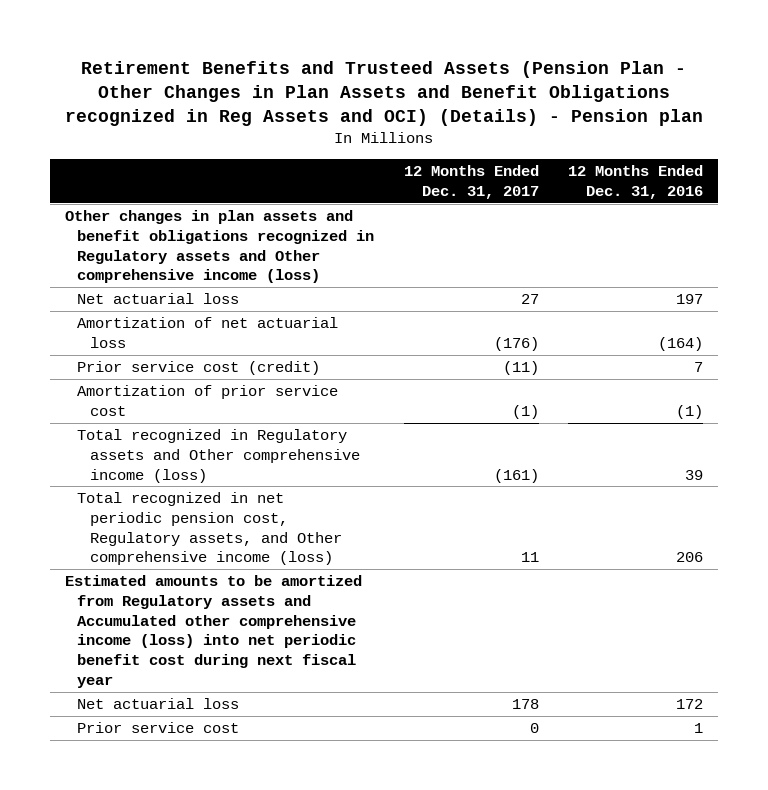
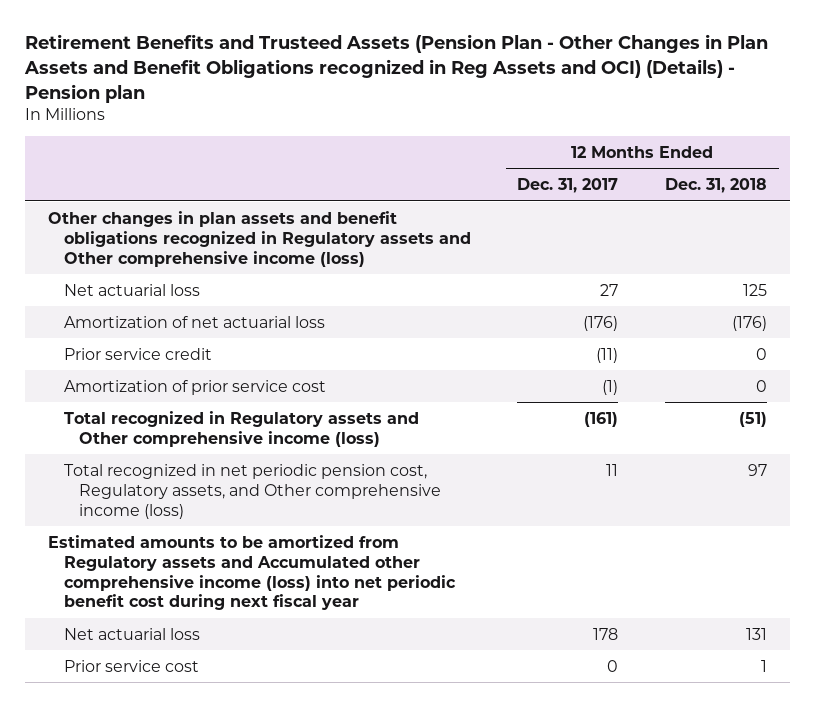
- | 12 Months Ended Dec. 31, 2017 | 12 Months Ended Dec. 31, 2016
+ | 12 Months Ended Dec. 31, 2017 | 12 Months Ended Dec. 31, 2018
- Prior service cost (credit) | (11) | 7
+ Prior service credit | (11) | 0

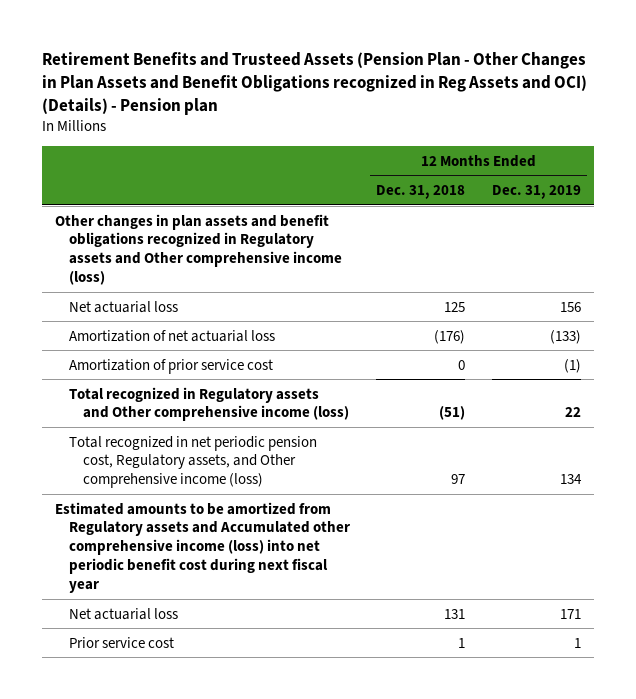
- | 12 Months Ended Dec. 31, 2017 | 12 Months Ended Dec. 31, 2018
+ | 12 Months Ended Dec. 31, 2018 | 12 Months Ended Dec. 31, 2019
- Prior service credit | (11) | 0

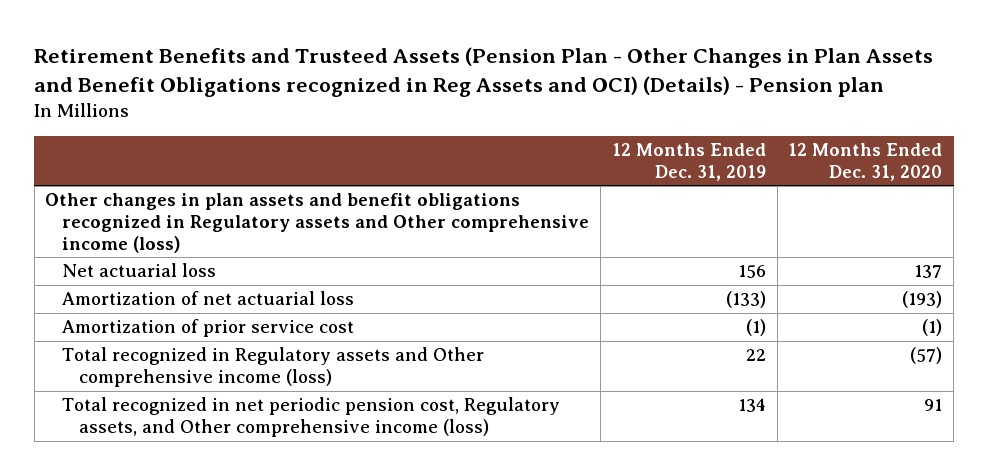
- | 12 Months Ended Dec. 31, 2018 | 12 Months Ended Dec. 31, 2019
+ | 12 Months Ended Dec. 31, 2019 | 12 Months Ended Dec. 31, 2020
- Estimated amounts to be amortized from Regulatory assets and Accumulated other comprehensive income (loss) into net periodic benefit cost during next fiscal year
- Net actuarial loss | 131 | 171
- Prior service cost | 1 | 1

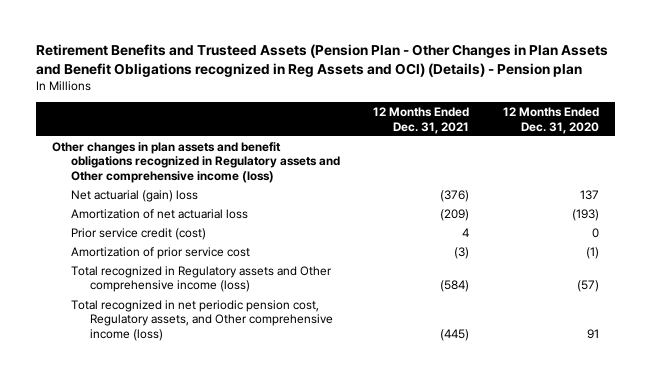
- | 12 Months Ended Dec. 31, 2019 | 12 Months Ended Dec. 31, 2020
+ | 12 Months Ended Dec. 31, 2021 | 12 Months Ended Dec. 31, 2020
- Net actuarial loss | 156 | 137
+ Net actuarial (gain) loss | (376) | 137
+ Prior service credit (cost) | 4 | 0

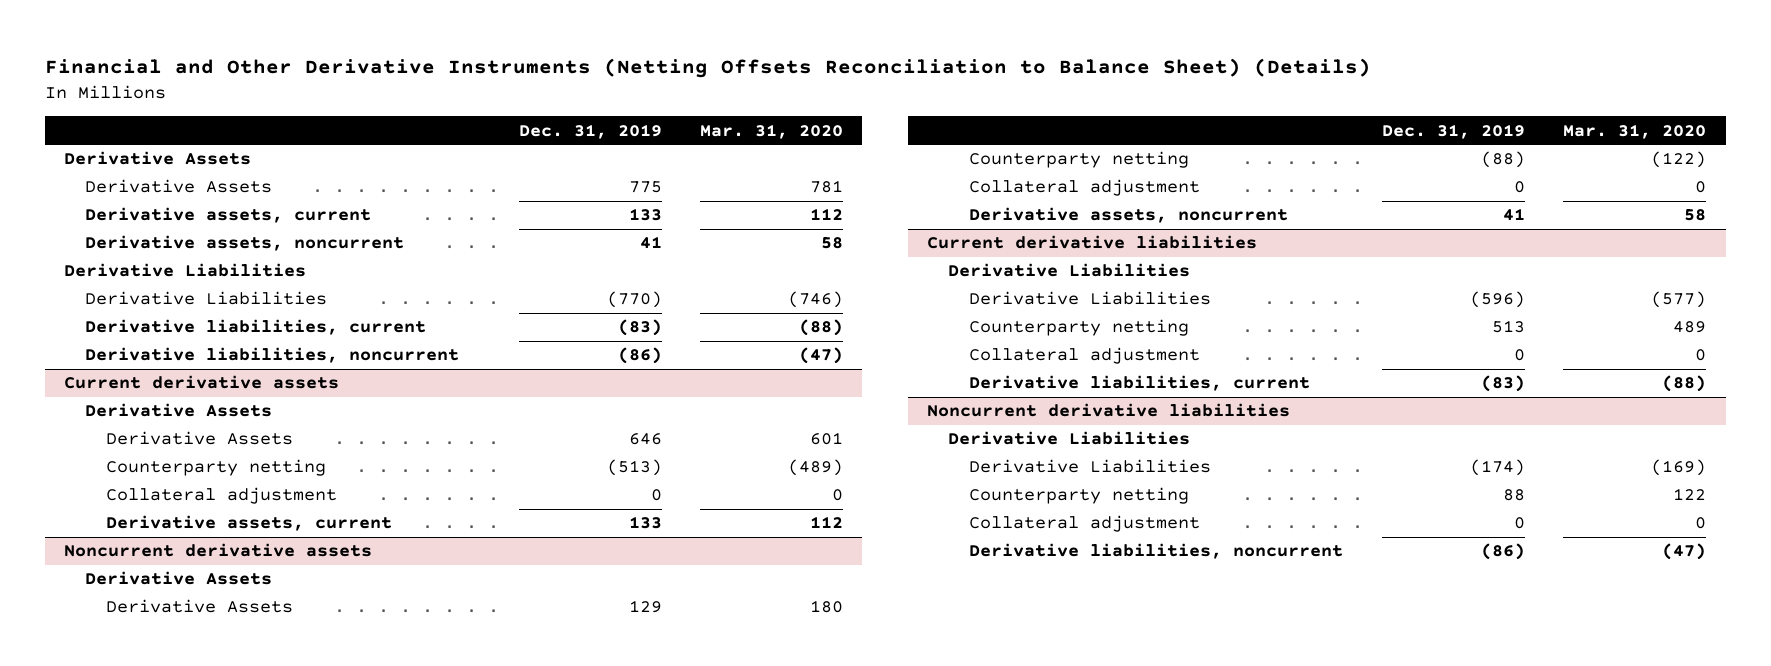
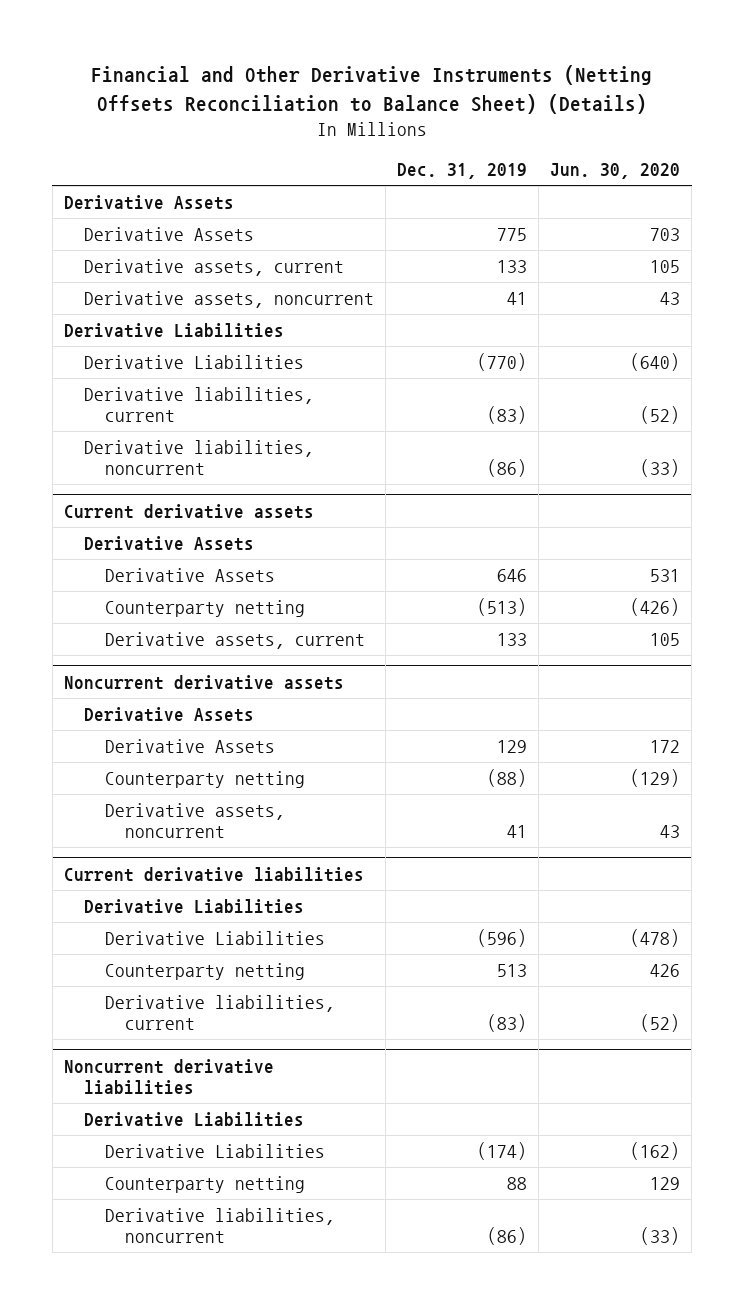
- | Dec. 31, 2019 | Mar. 31, 2020
+ | Dec. 31, 2019 | Jun. 30, 2020
@ Current derivative assets
- Collateral adjustment | 0 | 0
@ Noncurrent derivative assets
- Collateral adjustment | 0 | 0
@ Current derivative liabilities
- Collateral adjustment | 0 | 0
@ Noncurrent derivative liabilities
- Collateral adjustment | 0 | 0

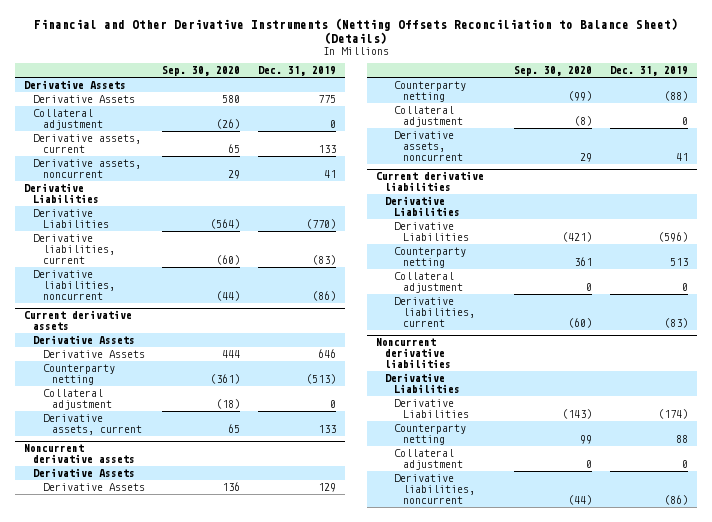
- | Dec. 31, 2019 | Jun. 30, 2020
+ | Sep. 30, 2020 | Dec. 31, 2019
+ Collateral adjustment | (26) | 0
@ Current derivative assets
+ Collateral adjustment | (18) | 0
@ Noncurrent derivative assets
+ Collateral adjustment | (8) | 0
@ Current derivative liabilities
+ Collateral adjustment | 0 | 0
@ Noncurrent derivative liabilities
+ Collateral adjustment | 0 | 0

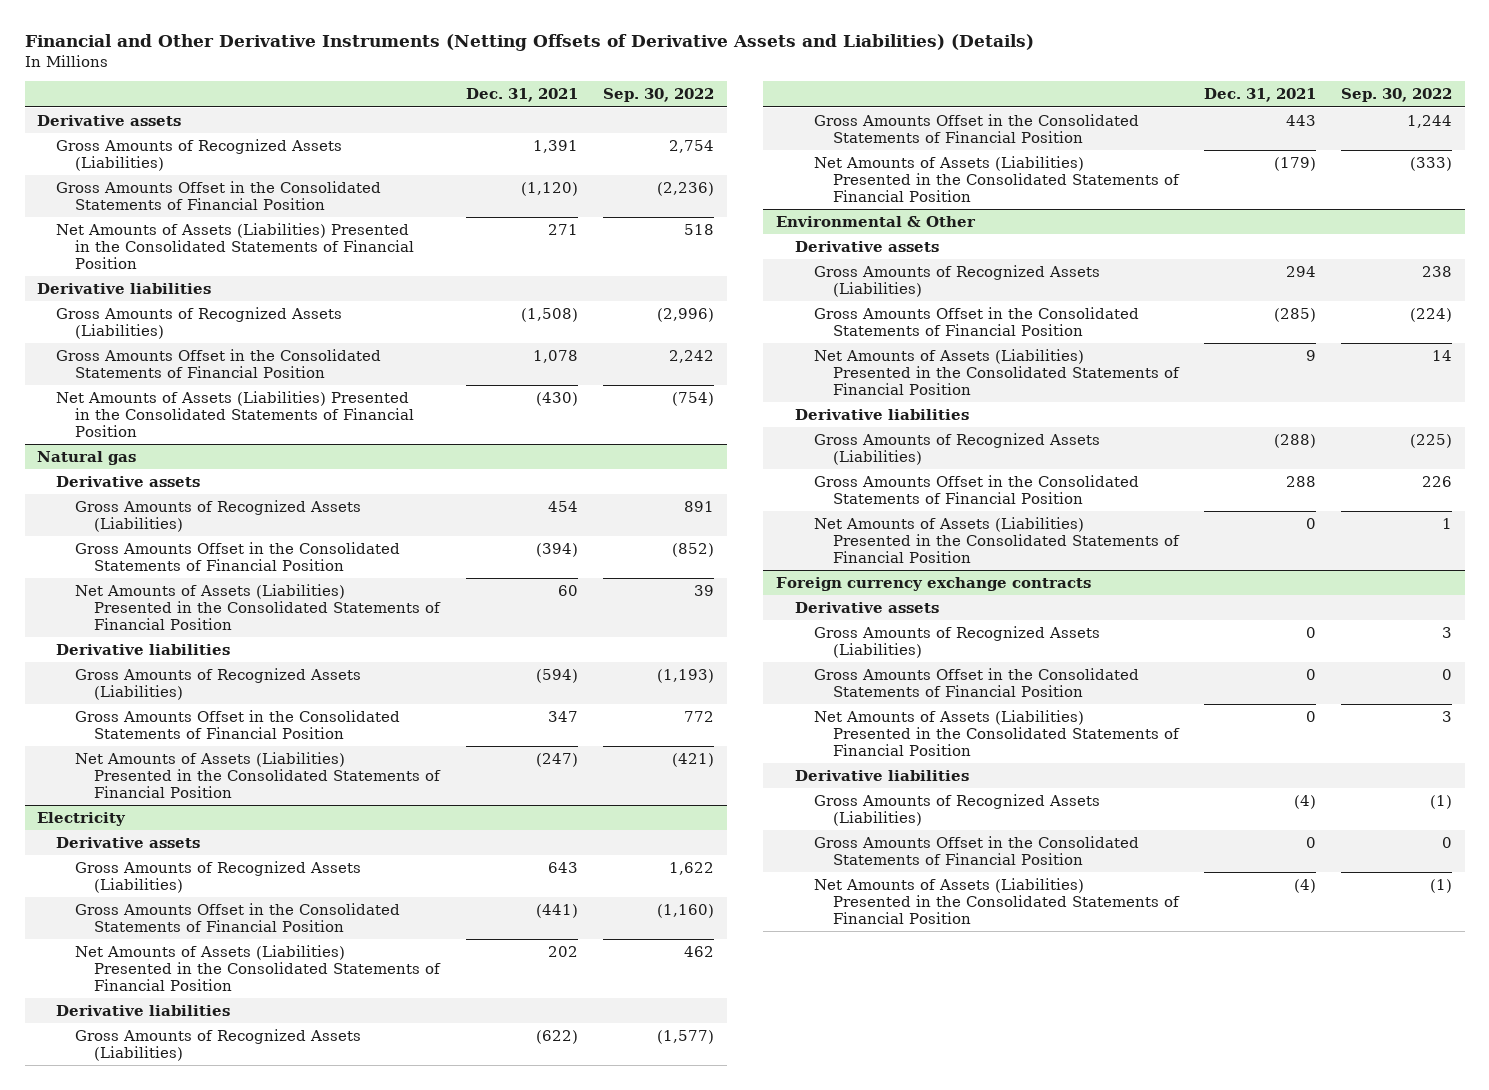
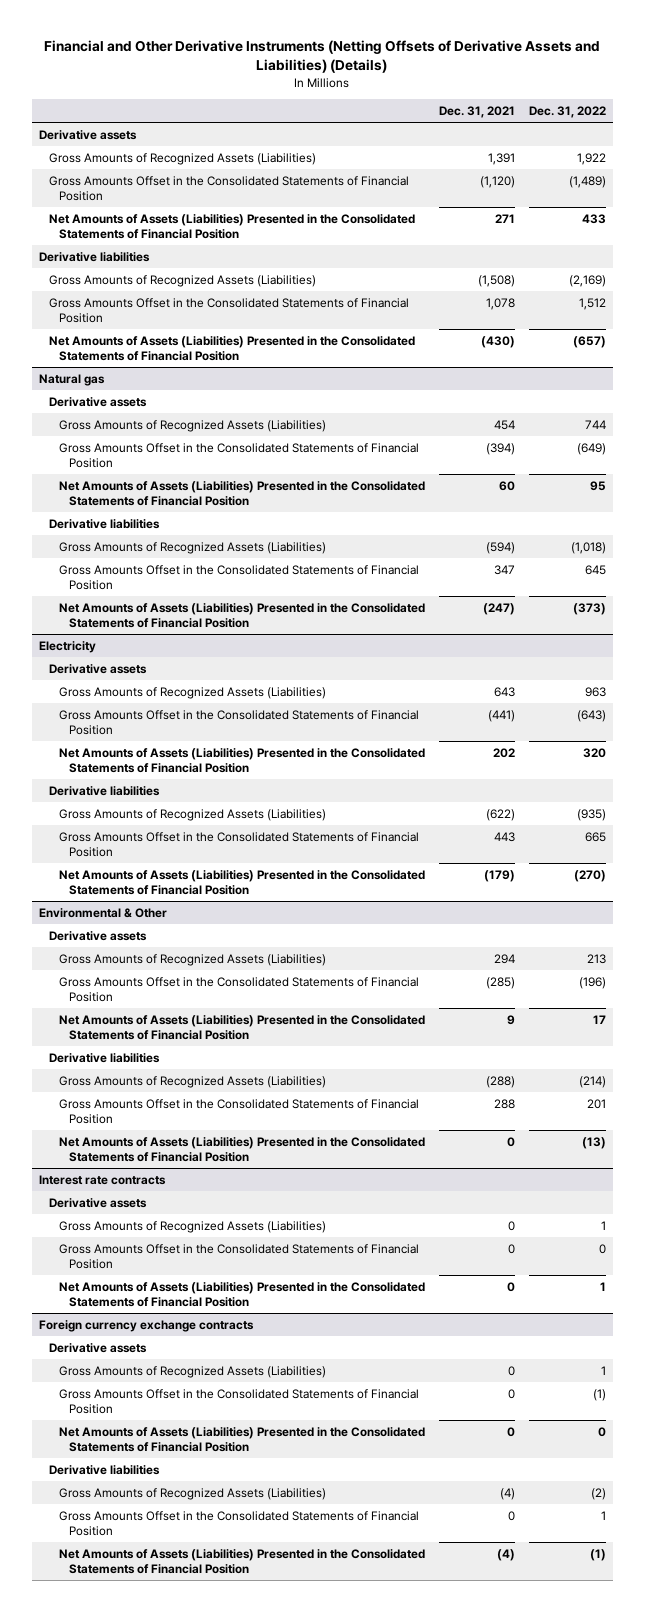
- | Dec. 31, 2021 | Sep. 30, 2022
+ | Dec. 31, 2021 | Dec. 31, 2022
+ Interest rate contracts
+ Derivative assets
+ Gross Amounts of Recognized Assets (Liabilities) | 0 | 1
+ Gross Amounts Offset in the Consolidated Statements of Financial Position | 0 | 0
+ Net Amounts of Assets (Liabilities) Presented in the Consolidated Statements of Financial Position | 0 | 1

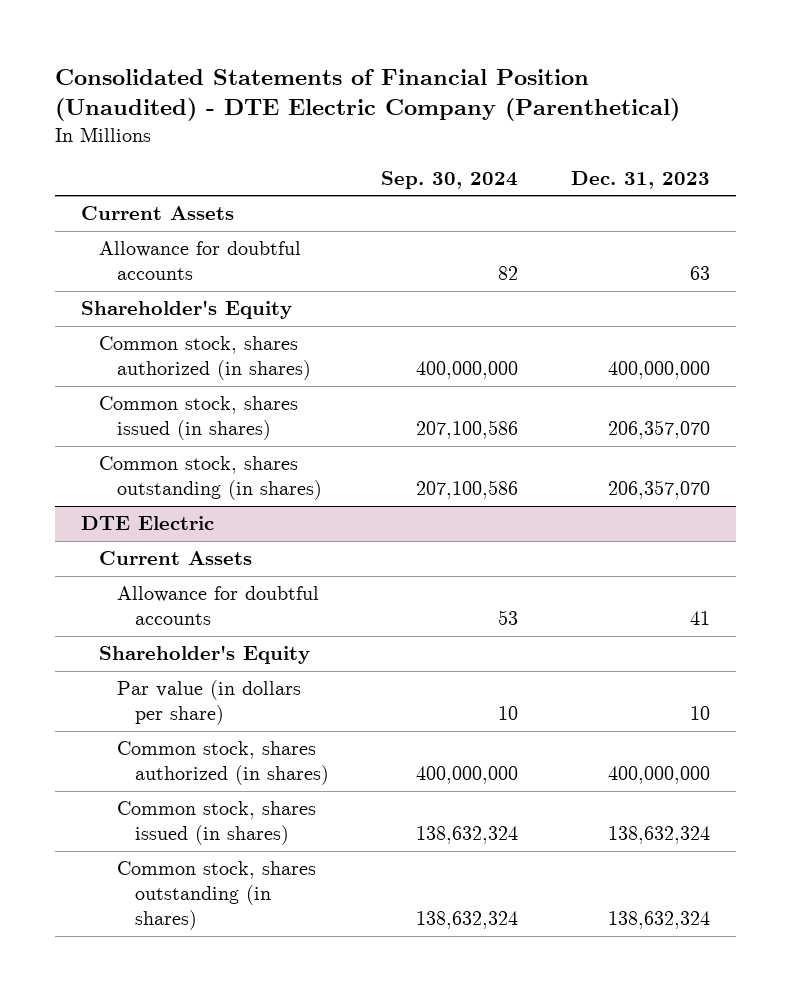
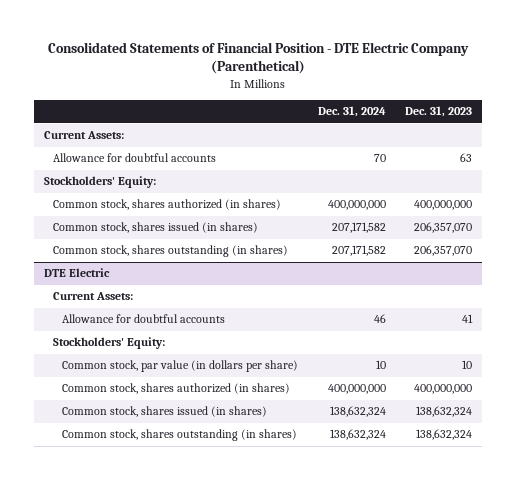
- Consolidated Statements of Financial Position (Unaudited) - DTE Electric Company (Parenthetical)
+ Consolidated Statements of Financial Position - DTE Electric Company (Parenthetical)
- | Sep. 30, 2024 | Dec. 31, 2023
+ | Dec. 31, 2024 | Dec. 31, 2023
- Current Assets
+ Current Assets:
- Shareholder's Equity
+ Stockholders' Equity:
@ DTE Electric
- Current Assets
+ Current Assets:
- Shareholder's Equity
- Par value (in dollars per share) | 10 | 10
+ Stockholders' Equity:
+ Common stock, par value (in dollars per share) | 10 | 10

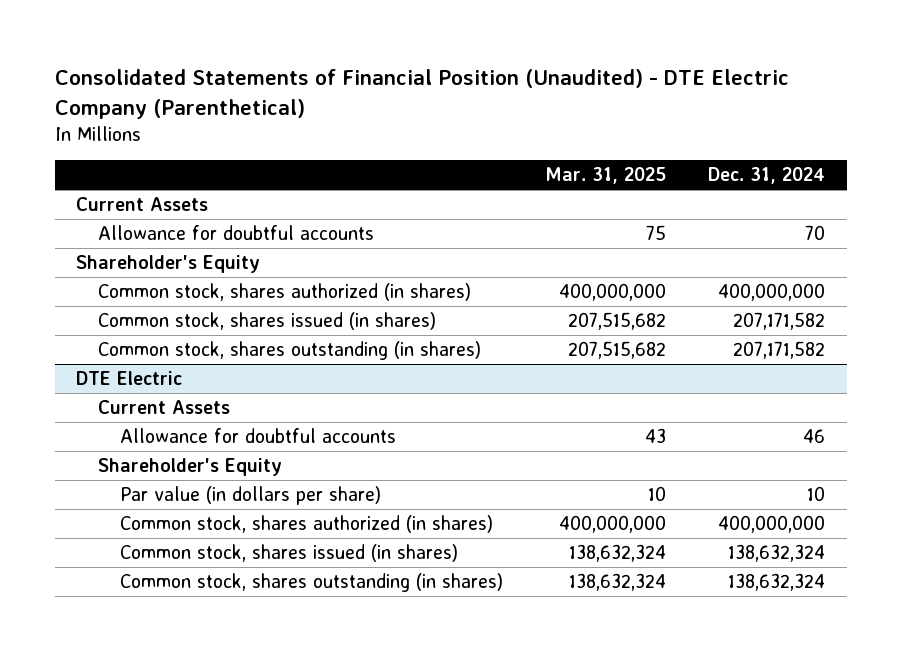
- Consolidated Statements of Financial Position - DTE Electric Company (Parenthetical)
+ Consolidated Statements of Financial Position (Unaudited) - DTE Electric Company (Parenthetical)
- | Dec. 31, 2024 | Dec. 31, 2023
+ | Mar. 31, 2025 | Dec. 31, 2024
- Current Assets:
+ Current Assets
- Stockholders' Equity:
+ Shareholder's Equity
@ DTE Electric
- Current Assets:
+ Current Assets
- Stockholders' Equity:
- Common stock, par value (in dollars per share) | 10 | 10
+ Shareholder's Equity
+ Par value (in dollars per share) | 10 | 10

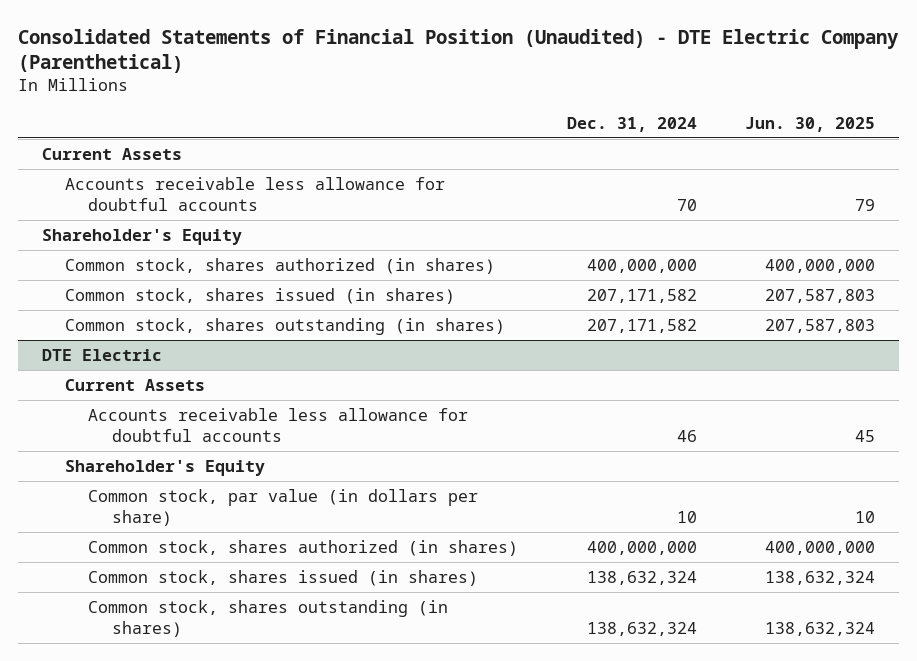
- | Mar. 31, 2025 | Dec. 31, 2024
+ | Dec. 31, 2024 | Jun. 30, 2025
- Allowance for doubtful accounts | 75 | 70
+ Accounts receivable less allowance for doubtful accounts | 70 | 79
@ DTE Electric
- Allowance for doubtful accounts | 43 | 46
+ Accounts receivable less allowance for doubtful accounts | 46 | 45
- Par value (in dollars per share) | 10 | 10
+ Common stock, par value (in dollars per share) | 10 | 10

